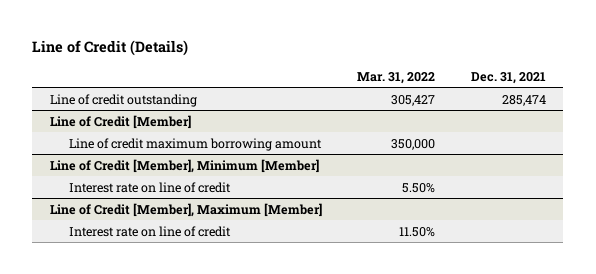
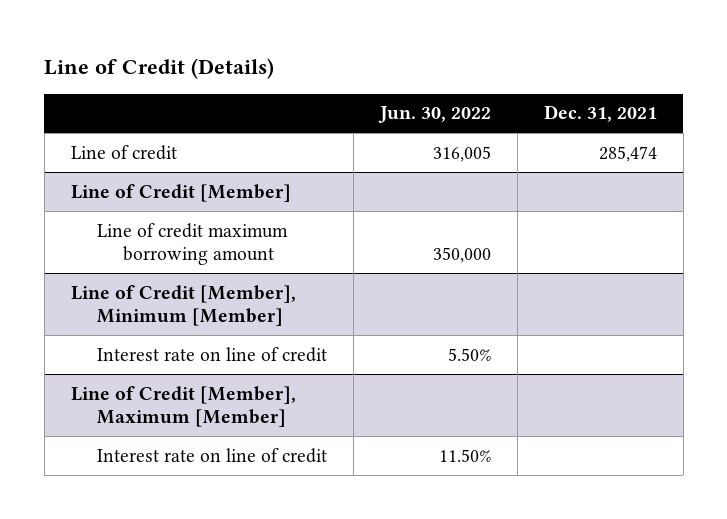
- | Mar. 31, 2022 | Dec. 31, 2021
+ | Jun. 30, 2022 | Dec. 31, 2021
- Line of credit outstanding | 305,427 | 285,474
+ Line of credit | 316,005 | 285,474

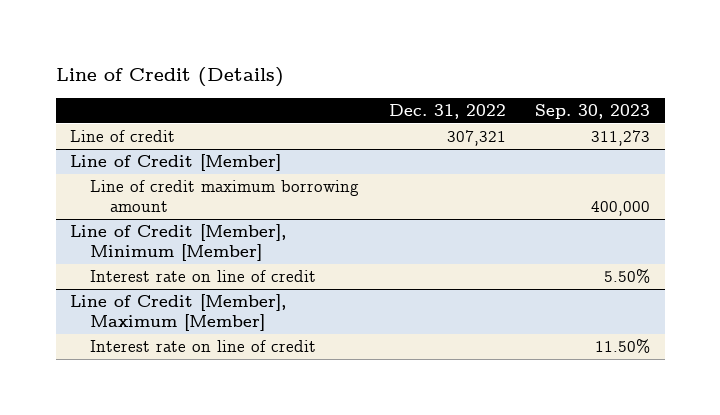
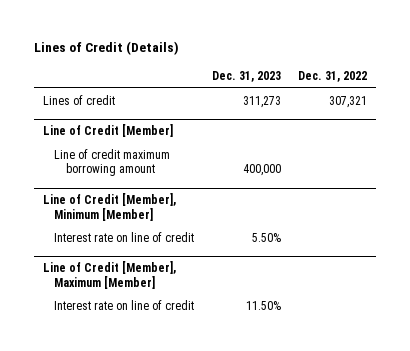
- Line of Credit (Details)
+ Lines of Credit (Details)
- | Dec. 31, 2022 | Sep. 30, 2023
+ | Dec. 31, 2023 | Dec. 31, 2022
- Line of credit | 307,321 | 311,273
+ Lines of credit | 311,273 | 307,321

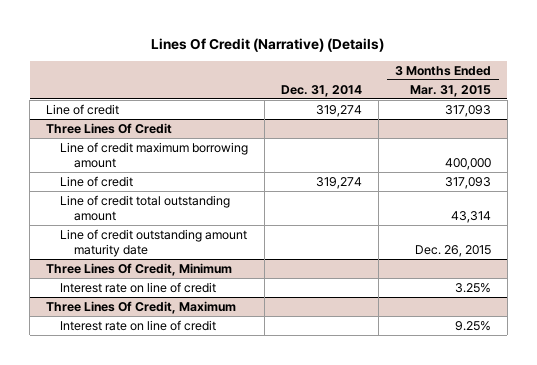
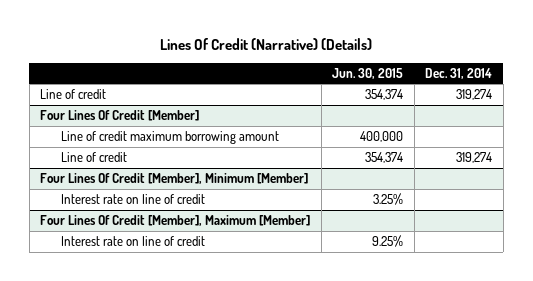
- | Dec. 31, 2014 | 3 Months Ended Mar. 31, 2015
+ | Jun. 30, 2015 | Dec. 31, 2014
- Three Lines Of Credit
+ Four Lines Of Credit [Member]
- Line of credit total outstanding amount | | 43,314
- Line of credit outstanding amount maturity date | | Dec. 26, 2015
- Three Lines Of Credit, Minimum
+ Four Lines Of Credit [Member], Minimum [Member]
- Three Lines Of Credit, Maximum
+ Four Lines Of Credit [Member], Maximum [Member]

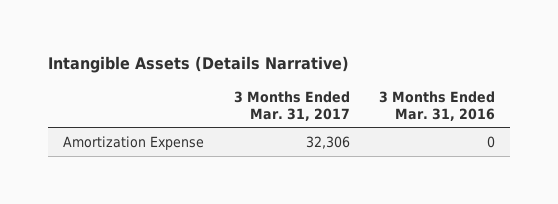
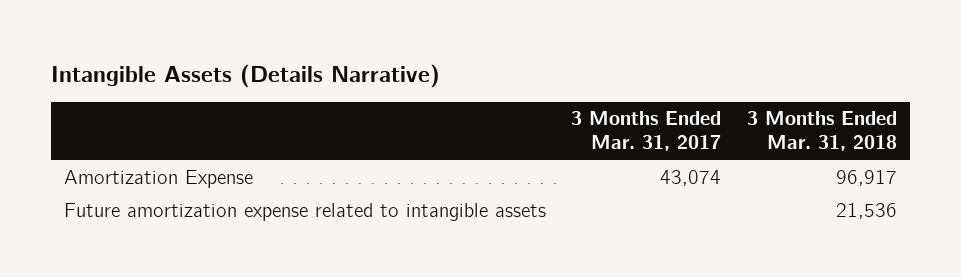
- | 3 Months Ended Mar. 31, 2017 | 3 Months Ended Mar. 31, 2016
+ | 3 Months Ended Mar. 31, 2017 | 3 Months Ended Mar. 31, 2018
- Amortization Expense | 32,306 | 0
+ Amortization Expense | 43,074 | 96,917
+ Future amortization expense related to intangible assets | | 21,536

